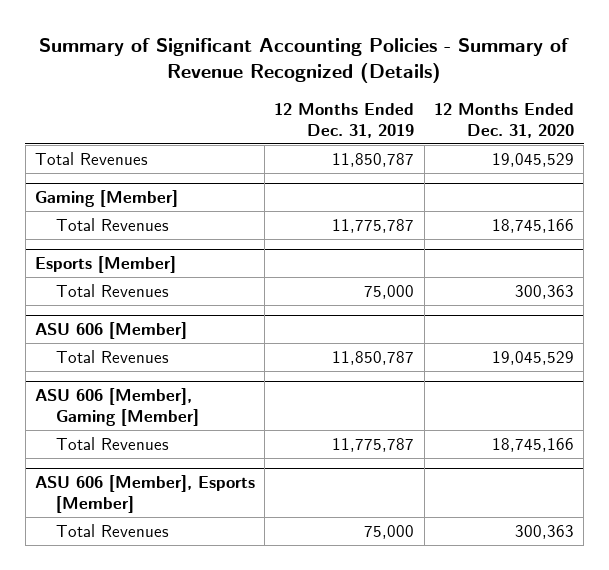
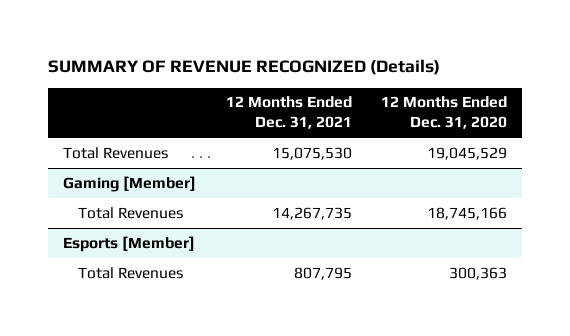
- Summary of Significant Accounting Policies - Summary of Revenue Recognized (Details)
+ SUMMARY OF REVENUE RECOGNIZED (Details)
- | 12 Months Ended Dec. 31, 2019 | 12 Months Ended Dec. 31, 2020
+ | 12 Months Ended Dec. 31, 2021 | 12 Months Ended Dec. 31, 2020
- ASU 606 [Member]
- Total Revenues | 11,850,787 | 19,045,529
- ASU 606 [Member], Gaming [Member]
- Total Revenues | 11,775,787 | 18,745,166
- ASU 606 [Member], Esports [Member]
- Total Revenues | 75,000 | 300,363

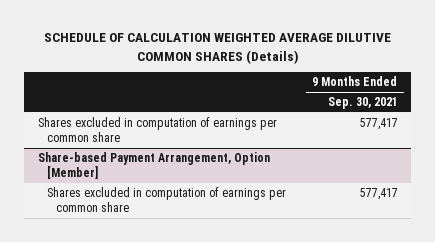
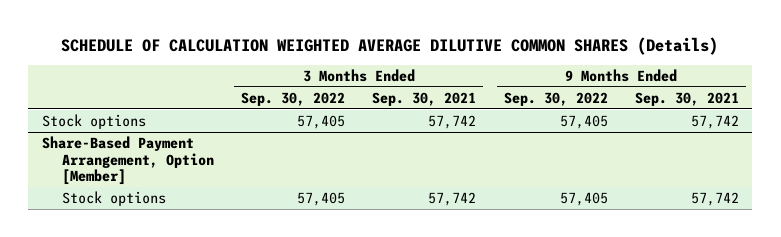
- | 9 Months Ended Sep. 30, 2021
+ | 3 Months Ended Sep. 30, 2022 | 3 Months Ended Sep. 30, 2021 | 9 Months Ended Sep. 30, 2022 | 9 Months Ended Sep. 30, 2021
- Shares excluded in computation of earnings per common share | 577,417
- Share-based Payment Arrangement, Option [Member]
- Shares excluded in computation of earnings per common share | 577,417
+ Stock options | 57,405 | 57,742 | 57,405 | 57,742
+ Share-Based Payment Arrangement, Option [Member]
+ Stock options | 57,405 | 57,742 | 57,405 | 57,742

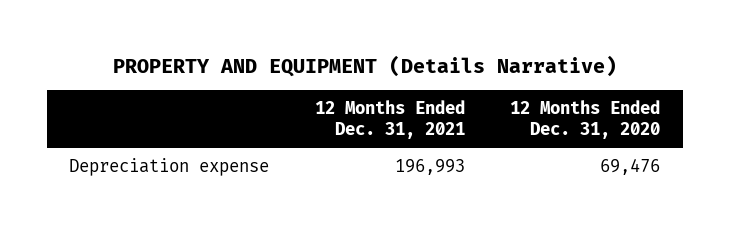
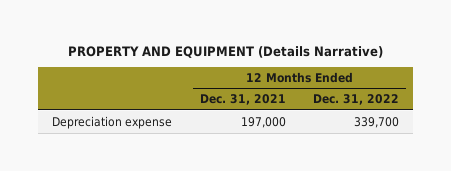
- | 12 Months Ended Dec. 31, 2021 | 12 Months Ended Dec. 31, 2020
+ | 12 Months Ended Dec. 31, 2021 | 12 Months Ended Dec. 31, 2022
- Depreciation expense | 196,993 | 69,476
+ Depreciation expense | 197,000 | 339,700

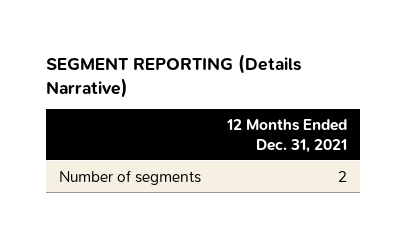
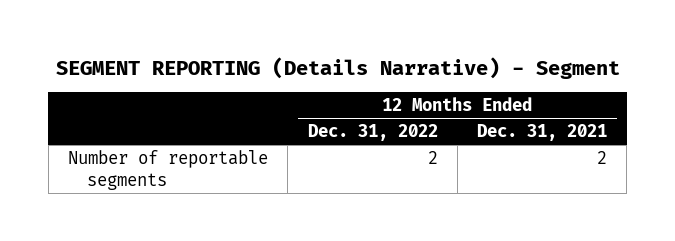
- SEGMENT REPORTING (Details Narrative)
+ SEGMENT REPORTING (Details Narrative) - Segment
- | 12 Months Ended Dec. 31, 2021
+ | 12 Months Ended Dec. 31, 2022 | 12 Months Ended Dec. 31, 2021
- Number of segments | 2
+ Number of reportable segments | 2 | 2

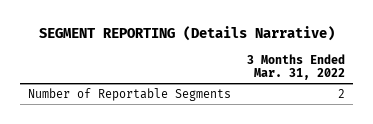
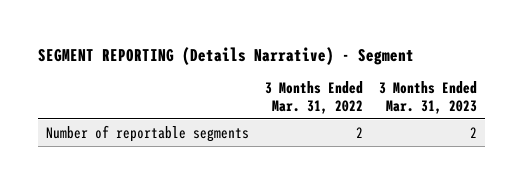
- SEGMENT REPORTING (Details Narrative)
+ SEGMENT REPORTING (Details Narrative) - Segment
- | 3 Months Ended Mar. 31, 2022
+ | 3 Months Ended Mar. 31, 2022 | 3 Months Ended Mar. 31, 2023
- Number of Reportable Segments | 2
+ Number of reportable segments | 2 | 2

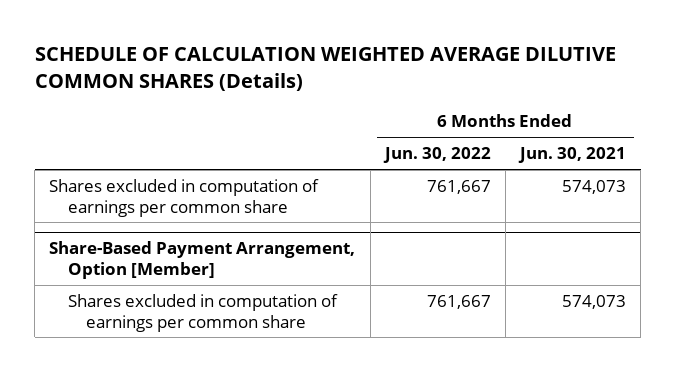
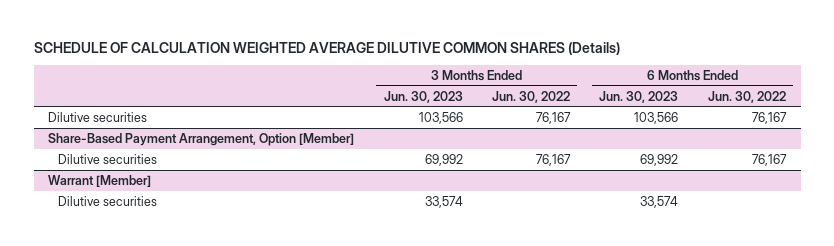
- | 6 Months Ended Jun. 30, 2022 | 6 Months Ended Jun. 30, 2021
+ | 3 Months Ended Jun. 30, 2023 | 3 Months Ended Jun. 30, 2022 | 6 Months Ended Jun. 30, 2023 | 6 Months Ended Jun. 30, 2022
- Shares excluded in computation of earnings per common share | 761,667 | 574,073
+ Dilutive securities | 103,566 | 76,167 | 103,566 | 76,167
@ Share-Based Payment Arrangement, Option [Member]
- Shares excluded in computation of earnings per common share | 761,667 | 574,073
+ Dilutive securities | 69,992 | 76,167 | 69,992 | 76,167
+ Warrant [Member]
+ Dilutive securities | 33,574 | | 33,574 |

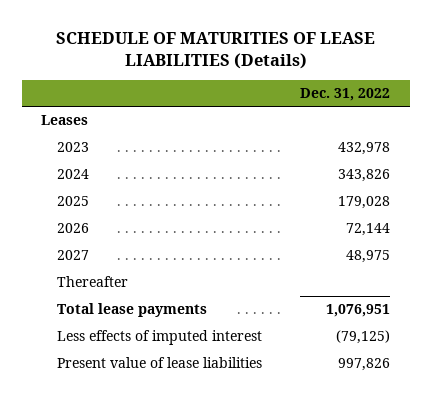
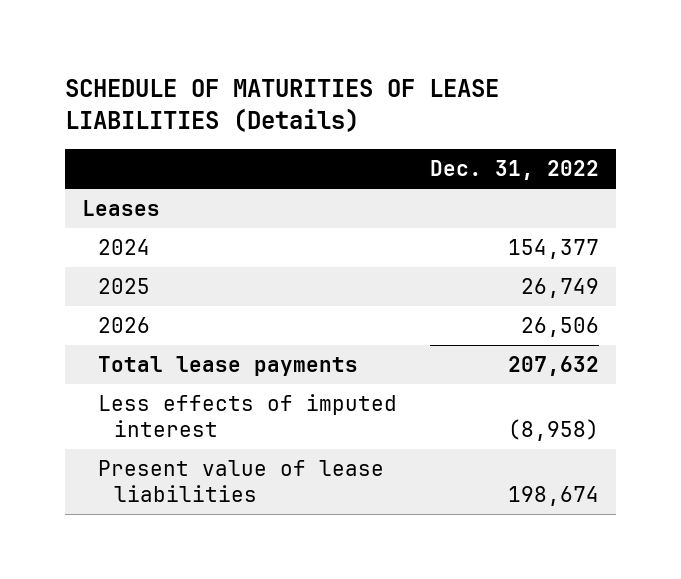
- 2023 | 432,978
- 2024 | 343,826
- 2025 | 179,028
- 2026 | 72,144
- 2027 | 48,975
- Thereafter
- Total lease payments | 1,076,951
- Less effects of imputed interest | (79,125)
- Present value of lease liabilities | 997,826
+ 2024 | 154,377
+ 2025 | 26,749
+ 2026 | 26,506
+ Total lease payments | 207,632
+ Less effects of imputed interest | (8,958)
+ Present value of lease liabilities | 198,674

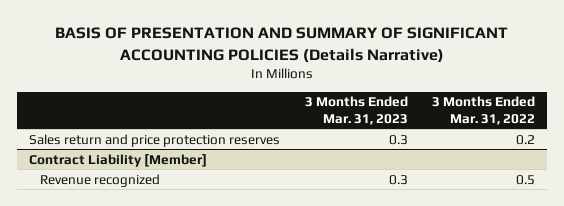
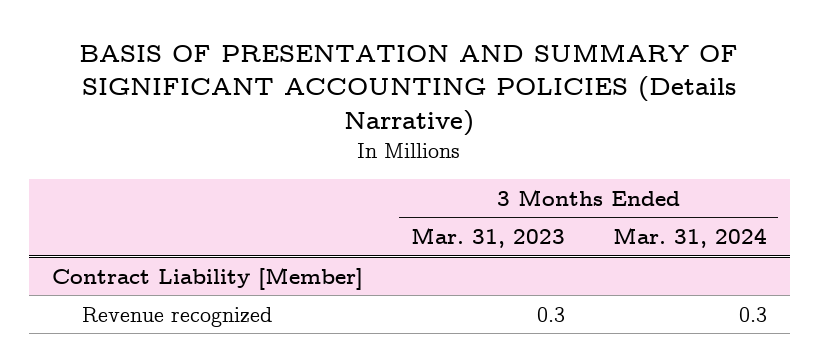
- | 3 Months Ended Mar. 31, 2023 | 3 Months Ended Mar. 31, 2022
+ | 3 Months Ended Mar. 31, 2023 | 3 Months Ended Mar. 31, 2024
- Sales return and price protection reserves | 0.3 | 0.2

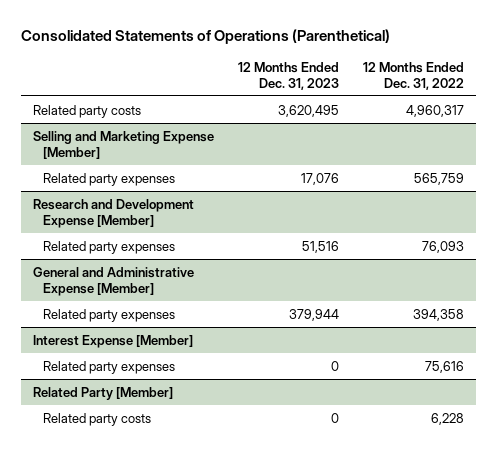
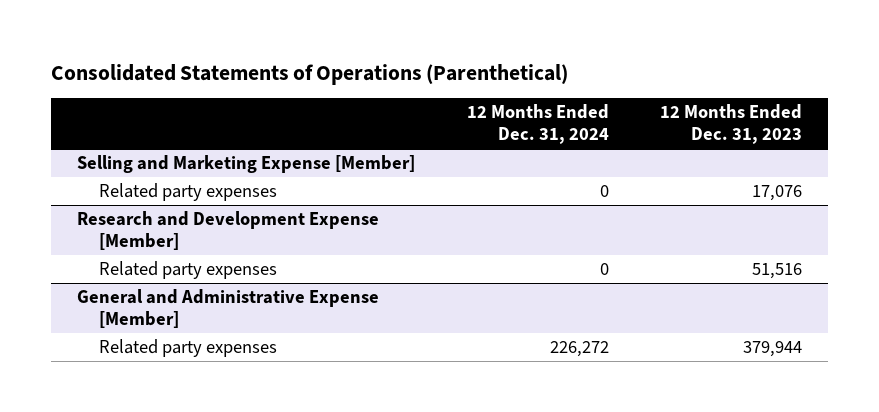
- | 12 Months Ended Dec. 31, 2023 | 12 Months Ended Dec. 31, 2022
+ | 12 Months Ended Dec. 31, 2024 | 12 Months Ended Dec. 31, 2023
- Related party costs | 3,620,495 | 4,960,317
- Interest Expense [Member]
- Related party expenses | 0 | 75,616
- Related Party [Member]
- Related party costs | 0 | 6,228

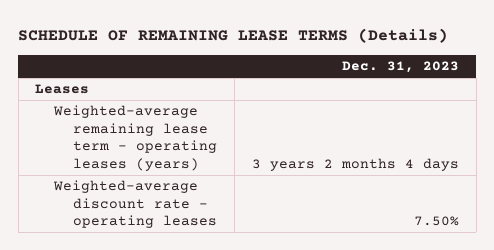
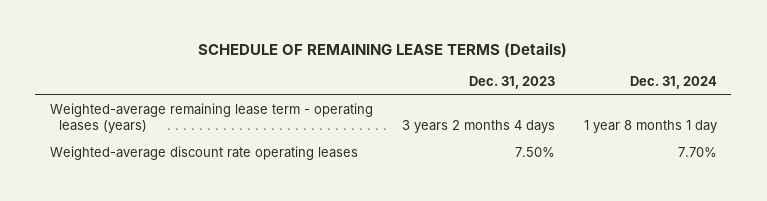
- | Dec. 31, 2023
+ | Dec. 31, 2023 | Dec. 31, 2024
- Leases
- Weighted-average discount rate - operating leases | 7.50%
+ Weighted-average discount rate operating leases | 7.50% | 7.70%

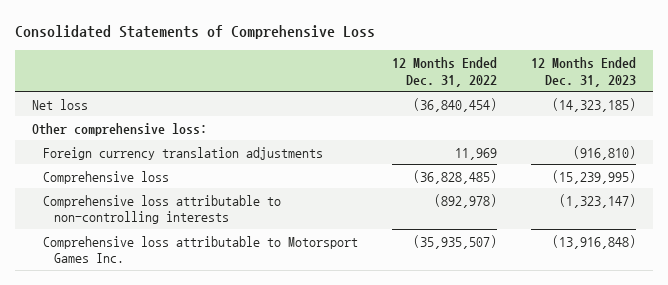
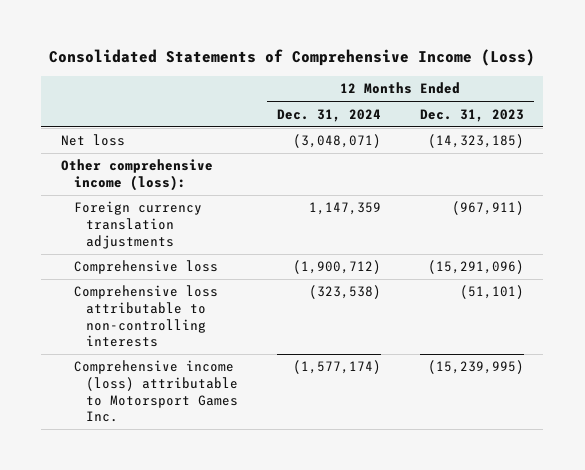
- Consolidated Statements of Comprehensive Loss
+ Consolidated Statements of Comprehensive Income (Loss)
- | 12 Months Ended Dec. 31, 2022 | 12 Months Ended Dec. 31, 2023
+ | 12 Months Ended Dec. 31, 2024 | 12 Months Ended Dec. 31, 2023
- Other comprehensive loss:
- Foreign currency translation adjustments | 11,969 | (916,810)
- Comprehensive loss | (36,828,485) | (15,239,995)
- Comprehensive loss attributable to non-controlling interests | (892,978) | (1,323,147)
- Comprehensive loss attributable to Motorsport Games Inc. | (35,935,507) | (13,916,848)
+ Other comprehensive income (loss):
+ Foreign currency translation adjustments | 1,147,359 | (967,911)
+ Comprehensive loss | (1,900,712) | (15,291,096)
+ Comprehensive loss attributable to non-controlling interests | (323,538) | (51,101)
+ Comprehensive income (loss) attributable to Motorsport Games Inc. | (1,577,174) | (15,239,995)

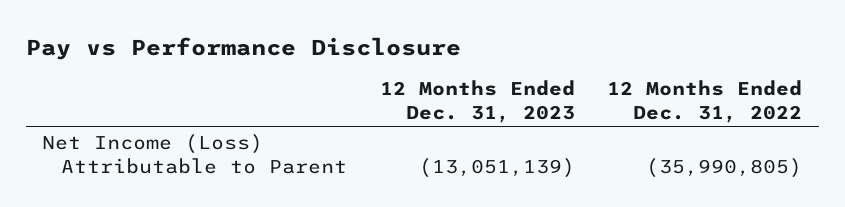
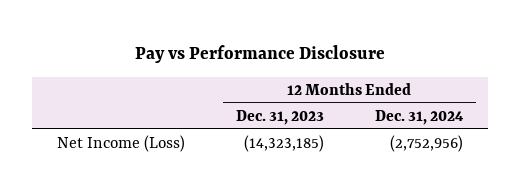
- | 12 Months Ended Dec. 31, 2023 | 12 Months Ended Dec. 31, 2022
+ | 12 Months Ended Dec. 31, 2023 | 12 Months Ended Dec. 31, 2024
- Net Income (Loss) Attributable to Parent | (13,051,139) | (35,990,805)
+ Net Income (Loss) | (14,323,185) | (2,752,956)

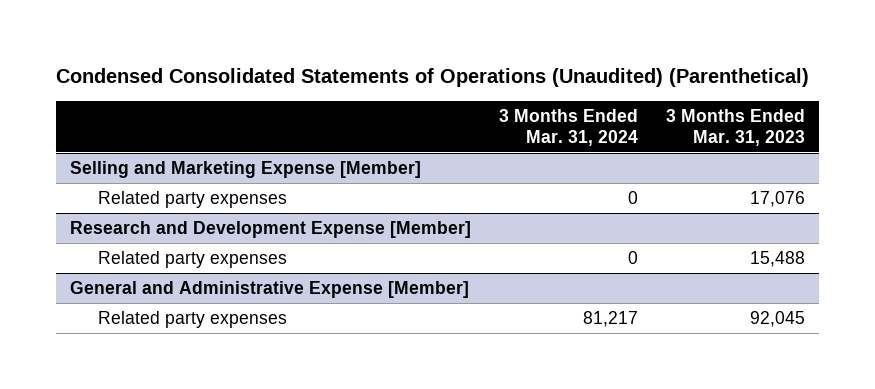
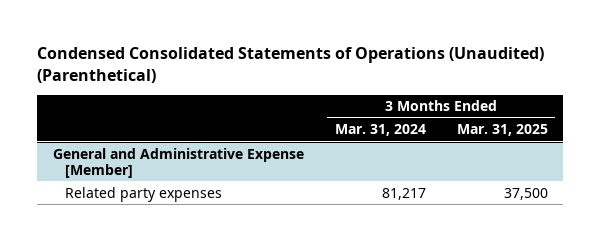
- | 3 Months Ended Mar. 31, 2024 | 3 Months Ended Mar. 31, 2023
+ | 3 Months Ended Mar. 31, 2024 | 3 Months Ended Mar. 31, 2025
- Selling and Marketing Expense [Member]
- Related party expenses | 0 | 17,076
- Research and Development Expense [Member]
- Related party expenses | 0 | 15,488

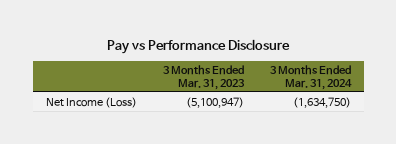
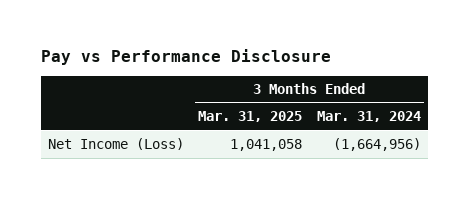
- | 3 Months Ended Mar. 31, 2023 | 3 Months Ended Mar. 31, 2024
+ | 3 Months Ended Mar. 31, 2025 | 3 Months Ended Mar. 31, 2024
- Net Income (Loss) | (5,100,947) | (1,634,750)
+ Net Income (Loss) | 1,041,058 | (1,664,956)

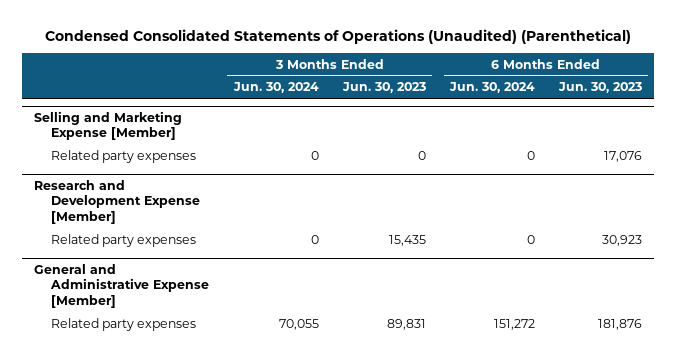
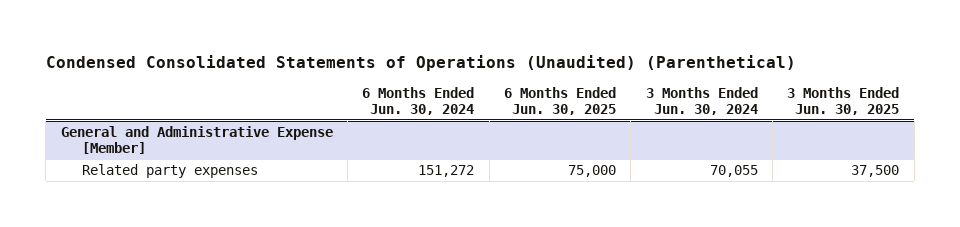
- | 3 Months Ended Jun. 30, 2024 | 3 Months Ended Jun. 30, 2023 | 6 Months Ended Jun. 30, 2024 | 6 Months Ended Jun. 30, 2023
+ | 6 Months Ended Jun. 30, 2024 | 6 Months Ended Jun. 30, 2025 | 3 Months Ended Jun. 30, 2024 | 3 Months Ended Jun. 30, 2025
- Selling and Marketing Expense [Member]
- Related party expenses | 0 | 0 | 0 | 17,076
- Research and Development Expense [Member]
- Related party expenses | 0 | 15,435 | 0 | 30,923

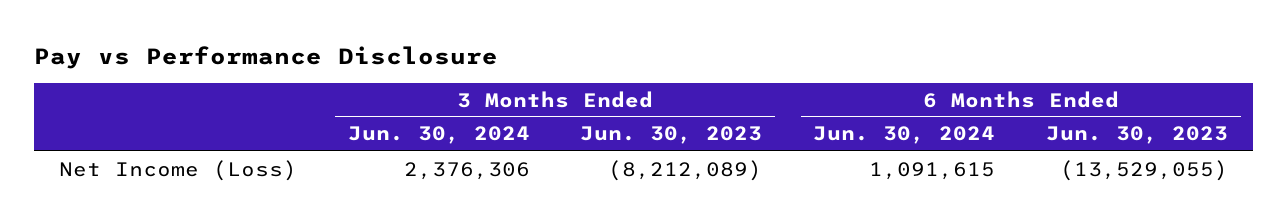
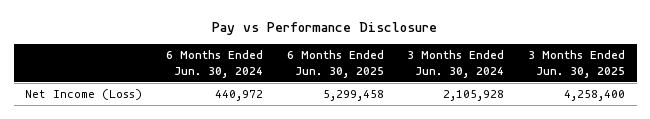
- | 3 Months Ended Jun. 30, 2024 | 3 Months Ended Jun. 30, 2023 | 6 Months Ended Jun. 30, 2024 | 6 Months Ended Jun. 30, 2023
+ | 6 Months Ended Jun. 30, 2024 | 6 Months Ended Jun. 30, 2025 | 3 Months Ended Jun. 30, 2024 | 3 Months Ended Jun. 30, 2025
- Net Income (Loss) | 2,376,306 | (8,212,089) | 1,091,615 | (13,529,055)
+ Net Income (Loss) | 440,972 | 5,299,458 | 2,105,928 | 4,258,400

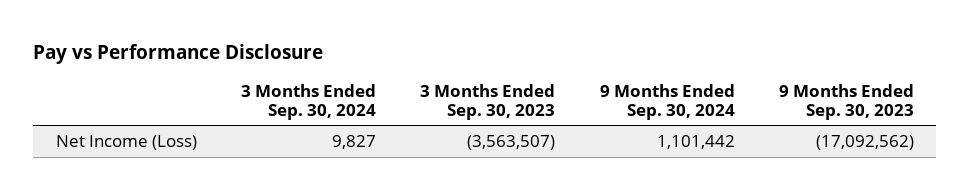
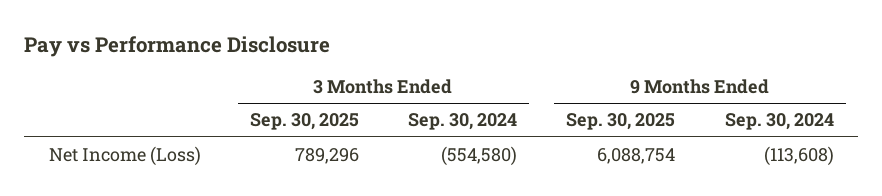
- | 3 Months Ended Sep. 30, 2024 | 3 Months Ended Sep. 30, 2023 | 9 Months Ended Sep. 30, 2024 | 9 Months Ended Sep. 30, 2023
+ | 3 Months Ended Sep. 30, 2025 | 3 Months Ended Sep. 30, 2024 | 9 Months Ended Sep. 30, 2025 | 9 Months Ended Sep. 30, 2024
- Net Income (Loss) | 9,827 | (3,563,507) | 1,101,442 | (17,092,562)
+ Net Income (Loss) | 789,296 | (554,580) | 6,088,754 | (113,608)

